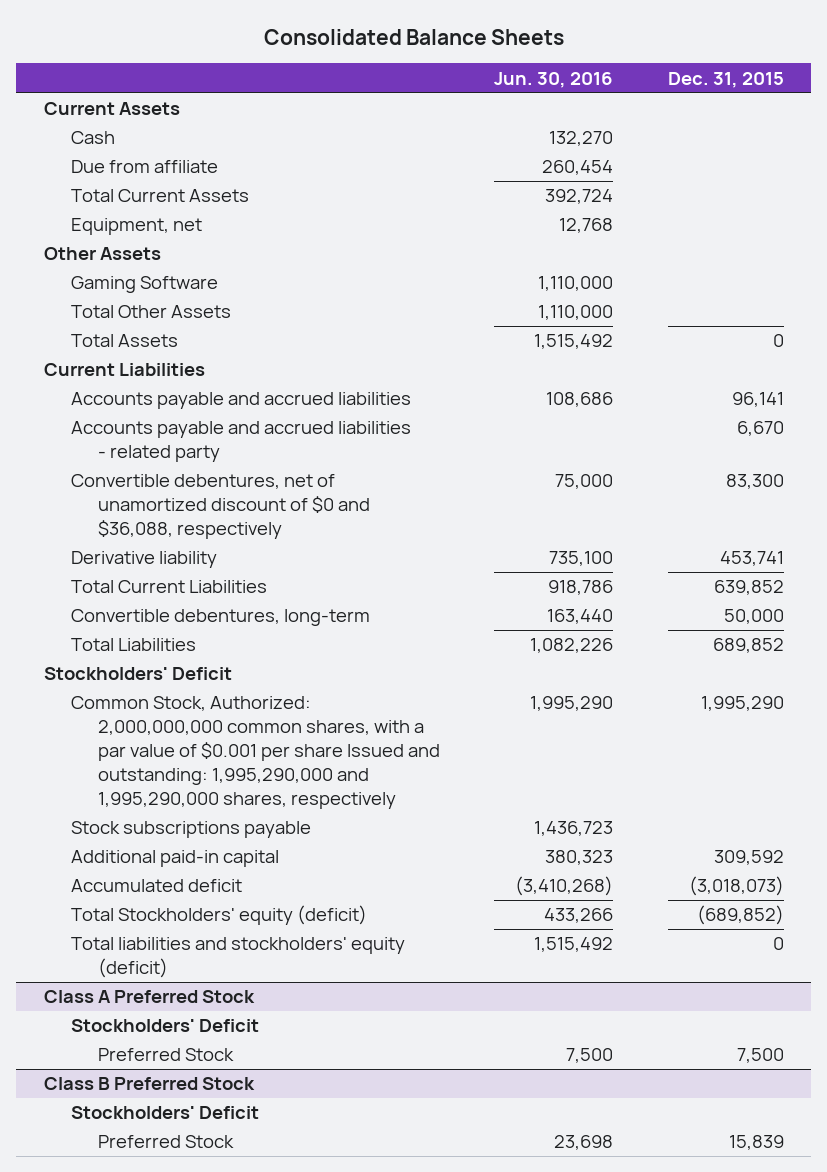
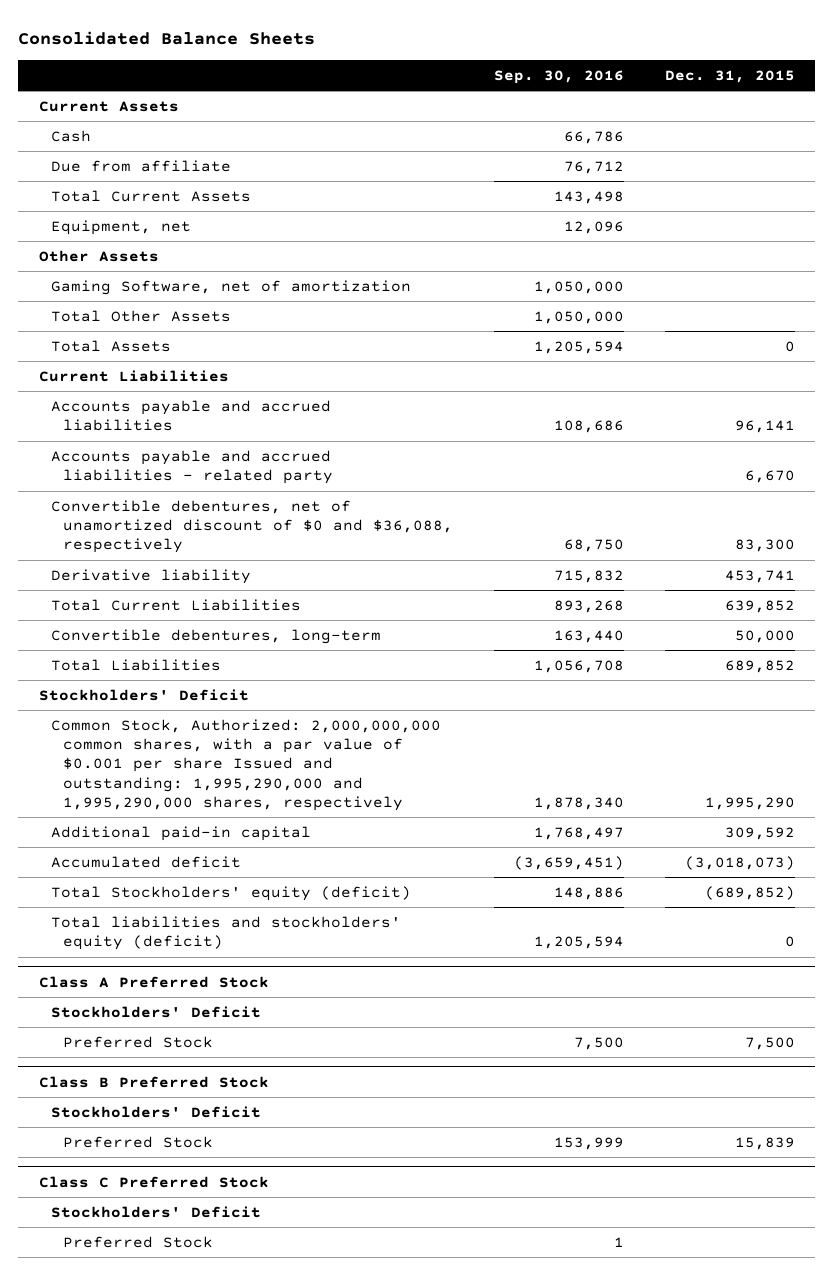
- | Jun. 30, 2016 | Dec. 31, 2015
+ | Sep. 30, 2016 | Dec. 31, 2015
- Gaming Software | 1,110,000 |
+ Gaming Software, net of amortization | 1,050,000 |
- Stock subscriptions payable | 1,436,723 |
+ Class C Preferred Stock
+ Stockholders' Deficit
+ Preferred Stock | 1 |

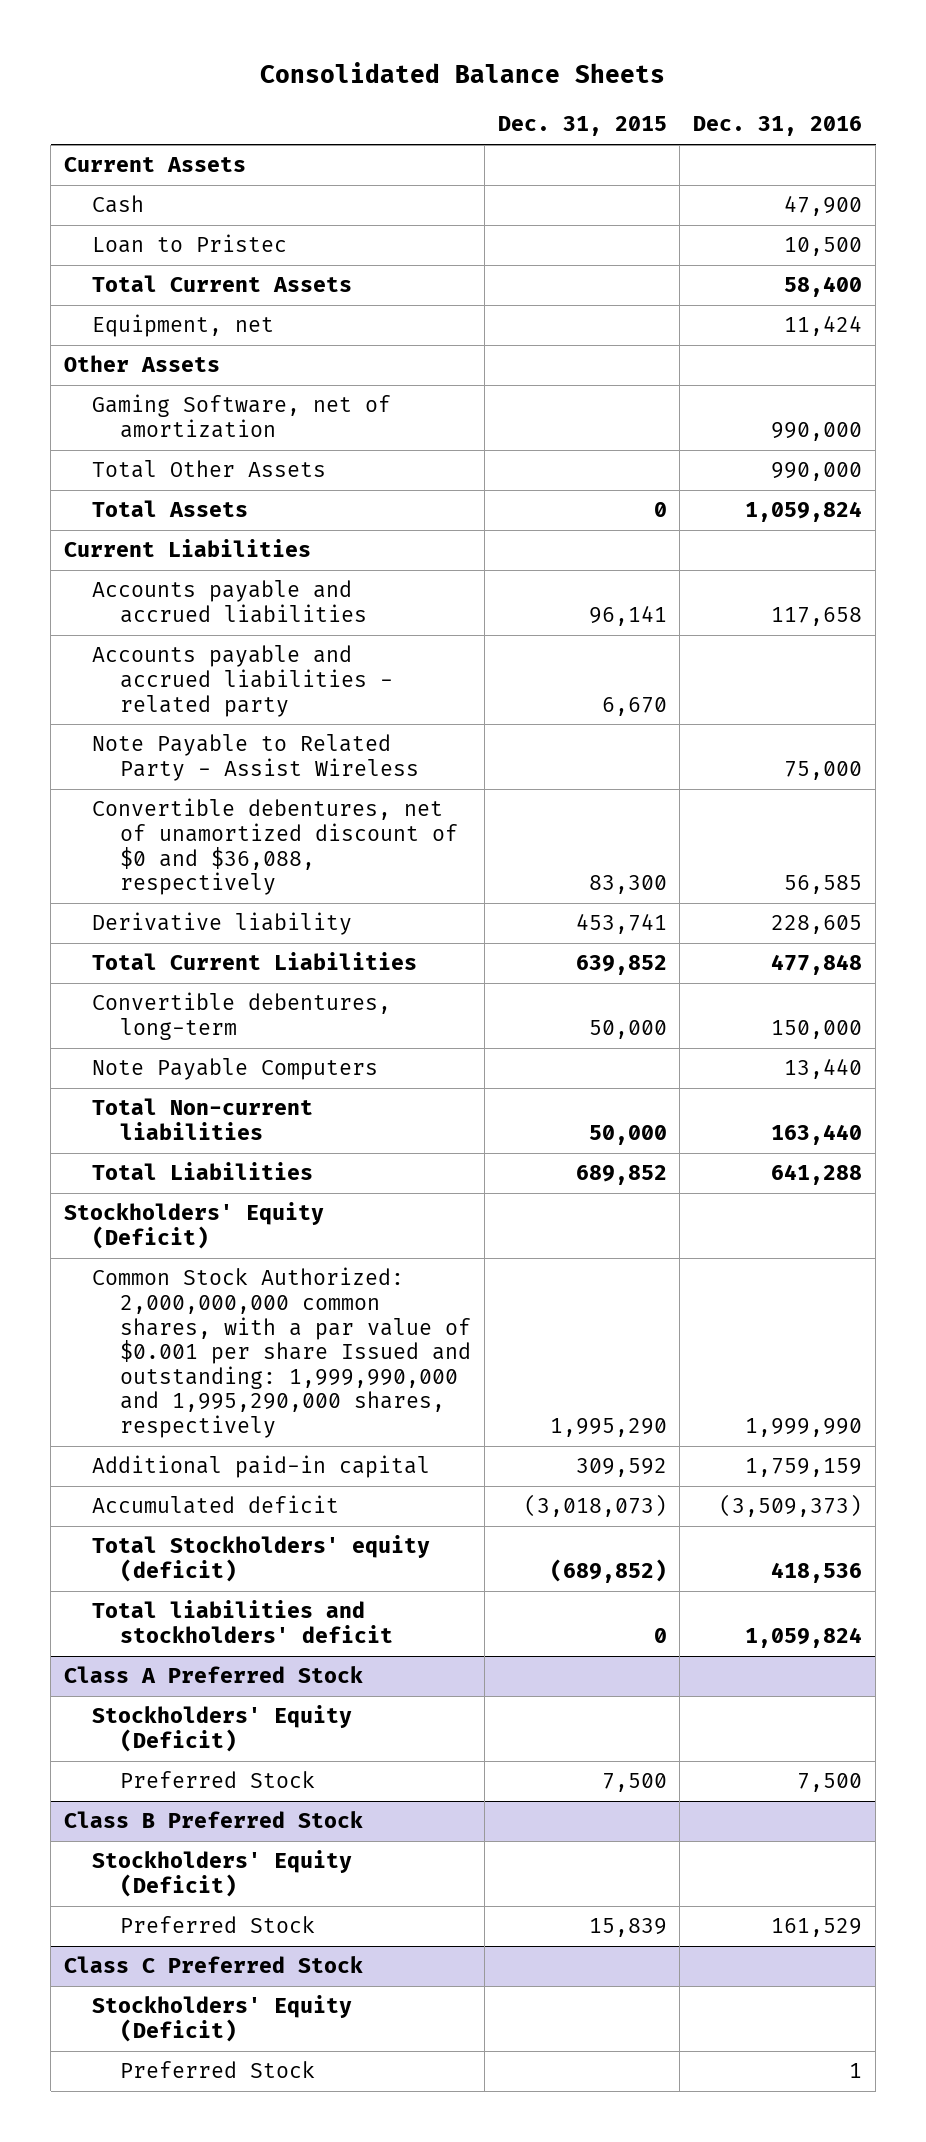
- | Sep. 30, 2016 | Dec. 31, 2015
+ | Dec. 31, 2015 | Dec. 31, 2016
- Due from affiliate | 76,712 |
+ Loan to Pristec | | 10,500
+ Note Payable to Related Party - Assist Wireless | | 75,000
+ Note Payable Computers | | 13,440
+ Total Non-current liabilities | 50,000 | 163,440
- Stockholders' Deficit
- Common Stock, Authorized: 2,000,000,000 common shares, with a par value of $0.001 per share Issued and outstanding: 1,995,290,000 and 1,995,290,000 shares, respectively | 1,878,340 | 1,995,290
+ Stockholders' Equity (Deficit)
+ Common Stock Authorized: 2,000,000,000 common shares, with a par value of $0.001 per share Issued and outstanding: 1,999,990,000 and 1,995,290,000 shares, respectively | 1,995,290 | 1,999,990
- Total liabilities and stockholders' equity (deficit) | 1,205,594 | 0
+ Total liabilities and stockholders' deficit | 0 | 1,059,824
@ Class A Preferred Stock
- Stockholders' Deficit
+ Stockholders' Equity (Deficit)
@ Class B Preferred Stock
- Stockholders' Deficit
+ Stockholders' Equity (Deficit)
@ Class C Preferred Stock
- Stockholders' Deficit
+ Stockholders' Equity (Deficit)

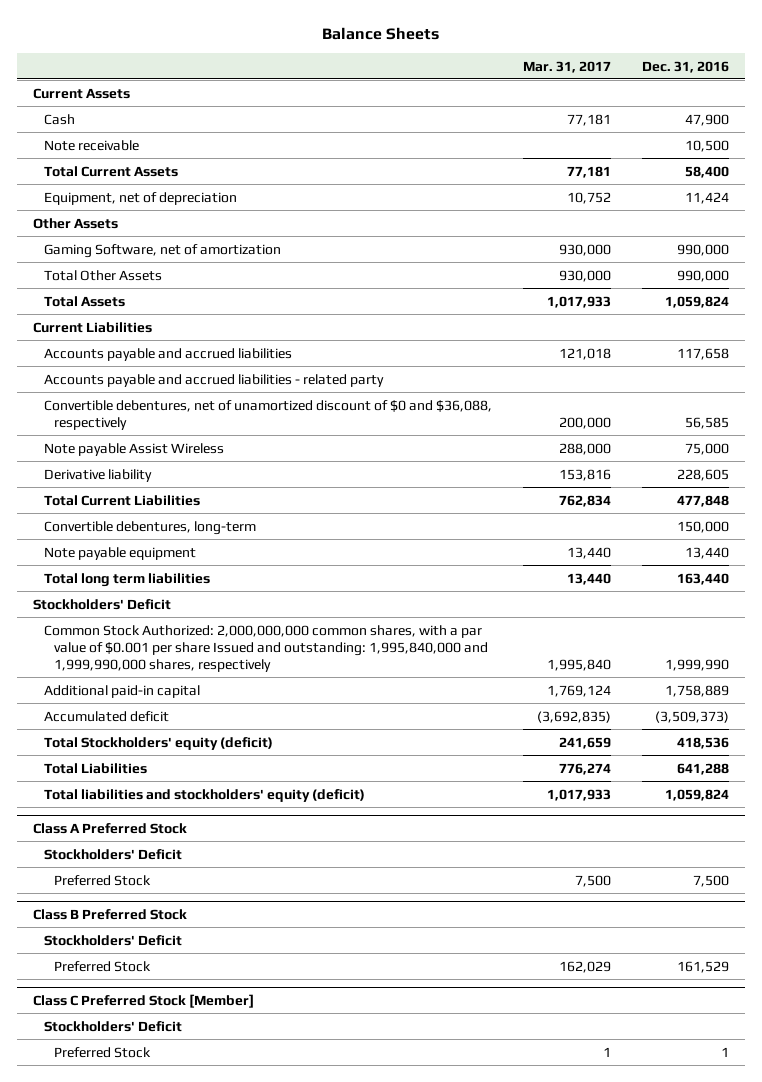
- Consolidated Balance Sheets
+ Balance Sheets
- | Dec. 31, 2015 | Dec. 31, 2016
+ | Mar. 31, 2017 | Dec. 31, 2016
- Loan to Pristec | | 10,500
+ Note receivable | | 10,500
- Equipment, net | | 11,424
+ Equipment, net of depreciation | 10,752 | 11,424
- Note Payable to Related Party - Assist Wireless | | 75,000
+ Note payable Assist Wireless | 288,000 | 75,000
- Note Payable Computers | | 13,440
- Total Non-current liabilities | 50,000 | 163,440
- Stockholders' Equity (Deficit)
- Common Stock Authorized: 2,000,000,000 common shares, with a par value of $0.001 per share Issued and outstanding: 1,999,990,000 and 1,995,290,000 shares, respectively | 1,995,290 | 1,999,990
- Additional paid-in capital | 309,592 | 1,759,159
+ Note payable equipment | 13,440 | 13,440
+ Total long term liabilities | 13,440 | 163,440
+ Stockholders' Deficit
+ Common Stock Authorized: 2,000,000,000 common shares, with a par value of $0.001 per share Issued and outstanding: 1,995,840,000 and 1,999,990,000 shares, respectively | 1,995,840 | 1,999,990
+ Additional paid-in capital | 1,769,124 | 1,758,889
- Total liabilities and stockholders' deficit | 0 | 1,059,824
moved down: Total Liabilities | 776,274 | 641,288
+ Total liabilities and stockholders' equity (deficit) | 1,017,933 | 1,059,824
@ Class A Preferred Stock
- Stockholders' Equity (Deficit)
+ Stockholders' Deficit
@ Class B Preferred Stock
- Stockholders' Equity (Deficit)
+ Stockholders' Deficit
- Class C Preferred Stock
- Stockholders' Equity (Deficit)
+ Class C Preferred Stock [Member]
+ Stockholders' Deficit

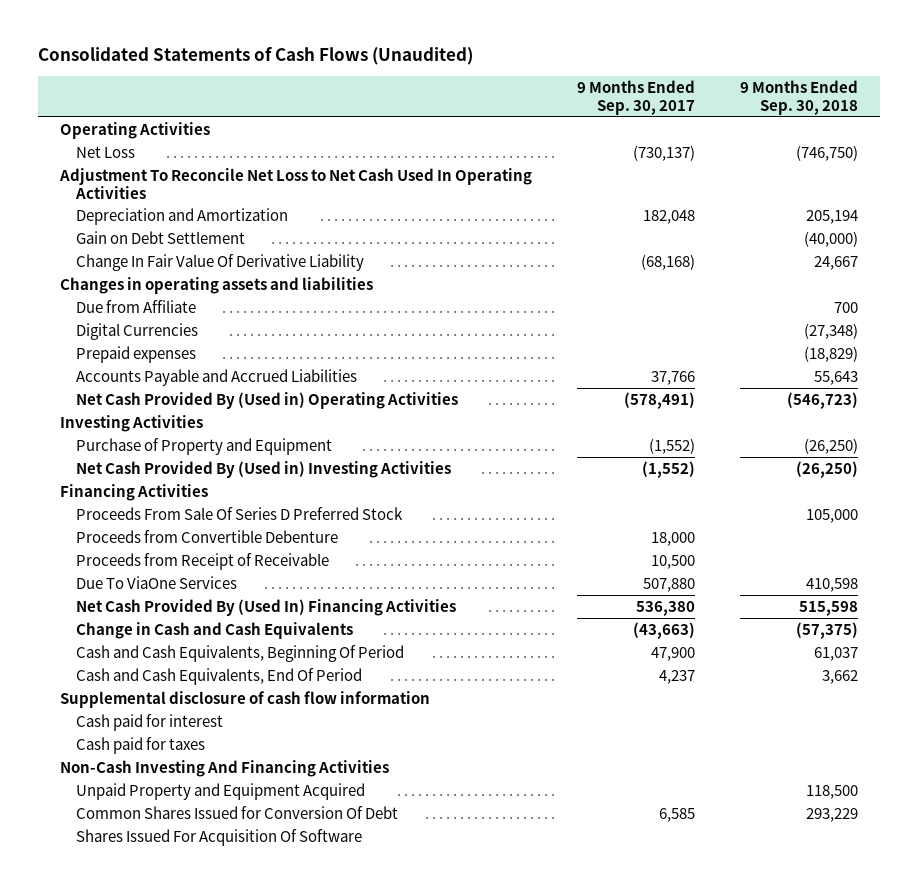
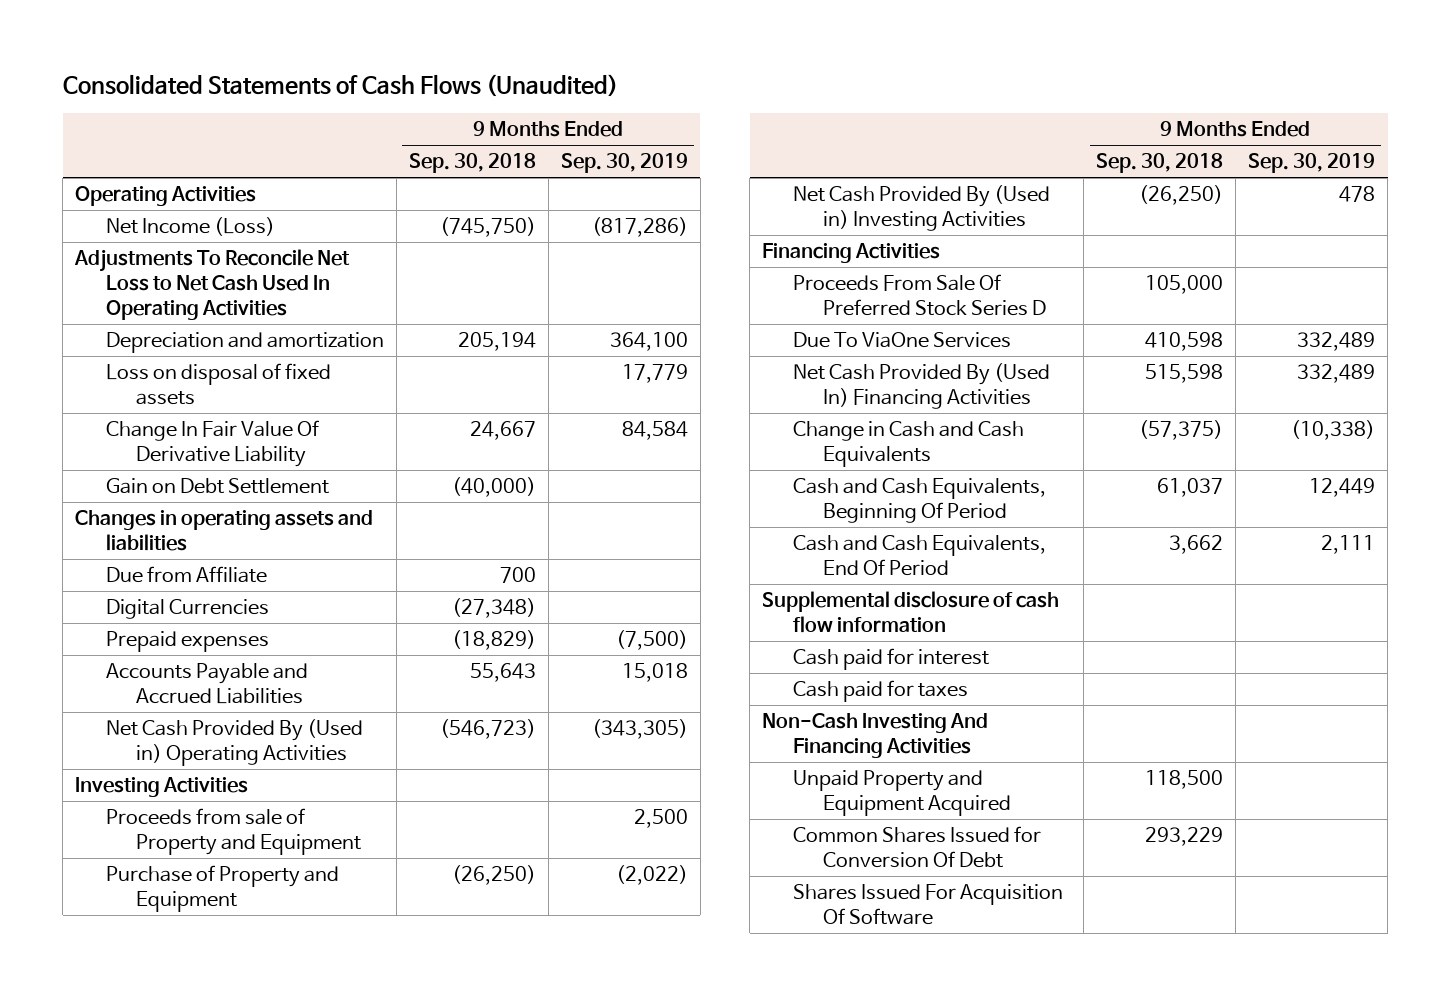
- | 9 Months Ended Sep. 30, 2017 | 9 Months Ended Sep. 30, 2018
+ | 9 Months Ended Sep. 30, 2018 | 9 Months Ended Sep. 30, 2019
- Net Loss | (730,137) | (746,750)
- Adjustment To Reconcile Net Loss to Net Cash Used In Operating Activities
- Depreciation and Amortization | 182,048 | 205,194
+ Net Income (Loss) | (745,750) | (817,286)
+ Adjustments To Reconcile Net Loss to Net Cash Used In Operating Activities
+ Depreciation and amortization | 205,194 | 364,100
+ Loss on disposal of fixed assets | | 17,779
moved down: Gain on Debt Settlement | (40,000) |
+ Proceeds from sale of Property and Equipment | | 2,500
- Proceeds From Sale Of Series D Preferred Stock | | 105,000
- Proceeds from Convertible Debenture | 18,000 |
- Proceeds from Receipt of Receivable | 10,500 |
+ Proceeds From Sale Of Preferred Stock Series D | 105,000 |

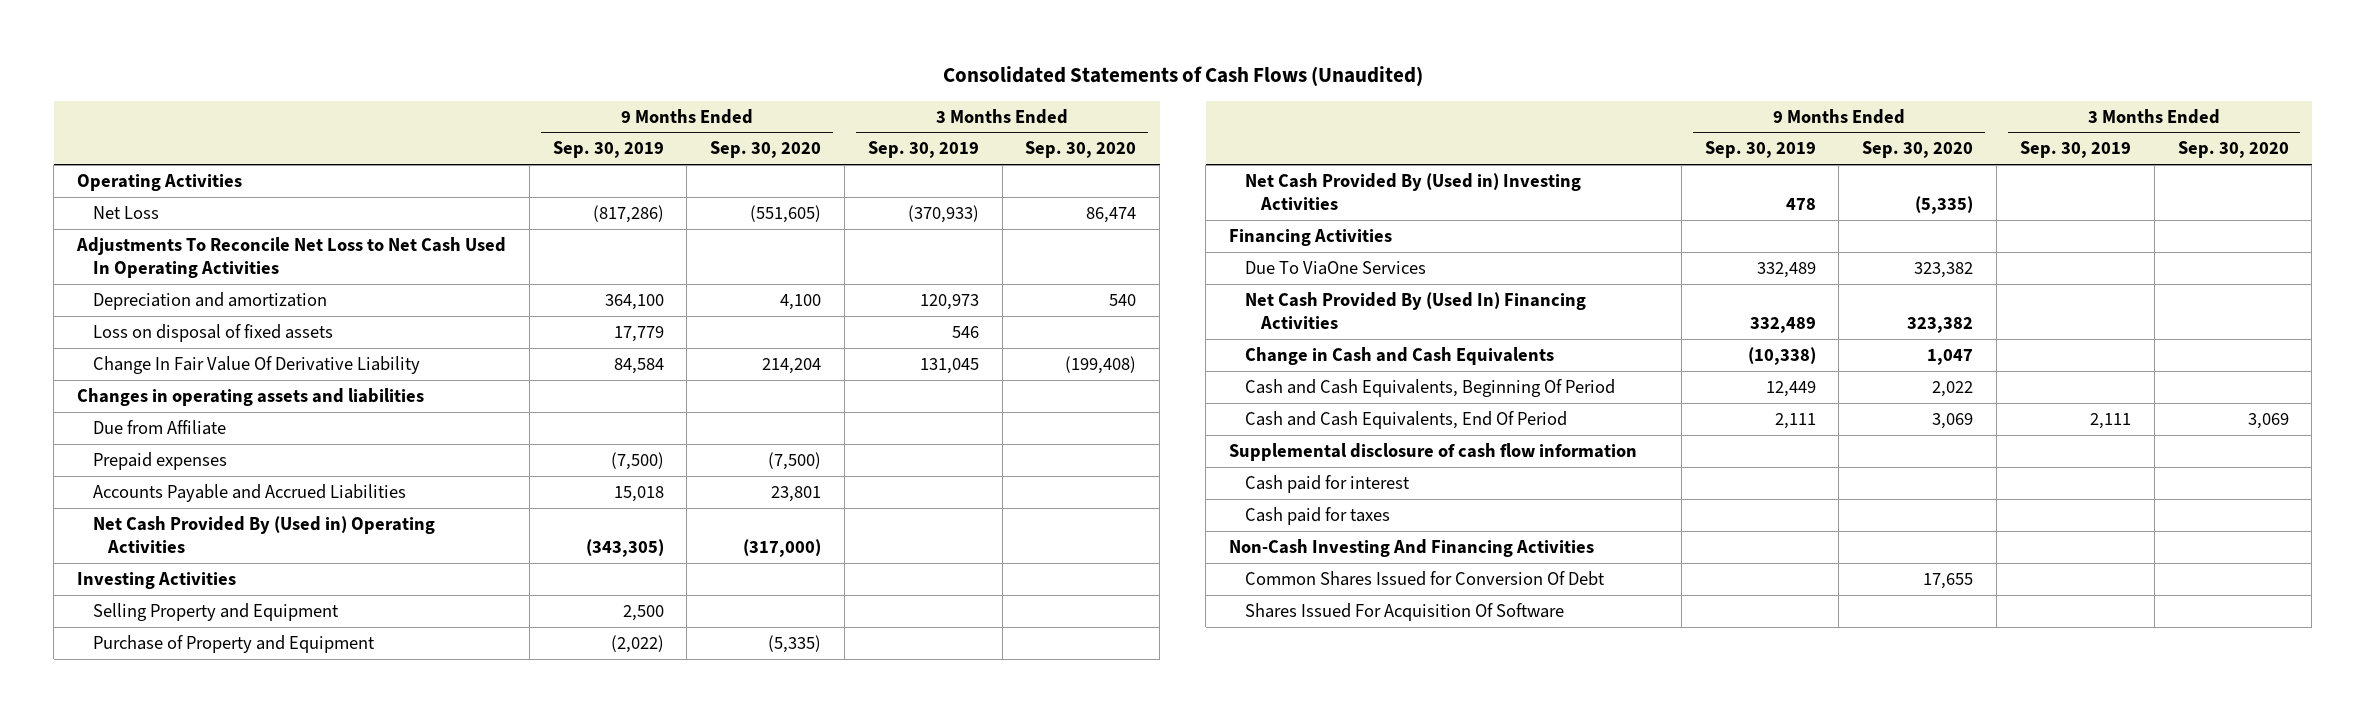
- | 9 Months Ended Sep. 30, 2018 | 9 Months Ended Sep. 30, 2019
+ | 9 Months Ended Sep. 30, 2019 | 9 Months Ended Sep. 30, 2020 | 3 Months Ended Sep. 30, 2019 | 3 Months Ended Sep. 30, 2020
- Net Income (Loss) | (745,750) | (817,286)
+ Net Loss | (817,286) | (551,605) | (370,933) | 86,474
- Gain on Debt Settlement | (40,000) |
- Digital Currencies | (27,348) |
- Proceeds from sale of Property and Equipment | | 2,500
+ Selling Property and Equipment | 2,500 | | |
- Proceeds From Sale Of Preferred Stock Series D | 105,000 |
- Unpaid Property and Equipment Acquired | 118,500 |

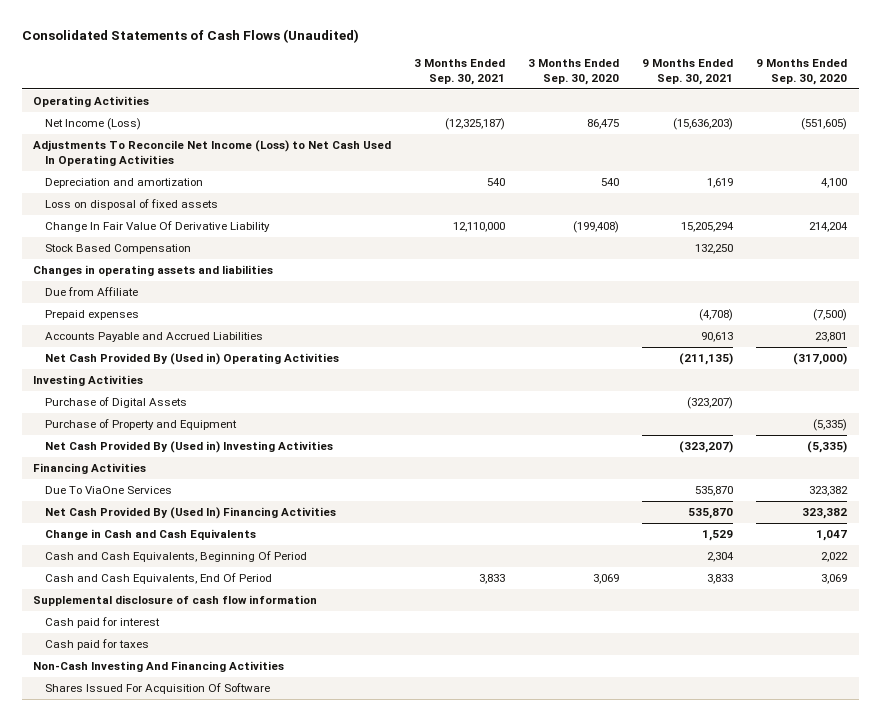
- | 9 Months Ended Sep. 30, 2019 | 9 Months Ended Sep. 30, 2020 | 3 Months Ended Sep. 30, 2019 | 3 Months Ended Sep. 30, 2020
+ | 3 Months Ended Sep. 30, 2021 | 3 Months Ended Sep. 30, 2020 | 9 Months Ended Sep. 30, 2021 | 9 Months Ended Sep. 30, 2020
- Net Loss | (817,286) | (551,605) | (370,933) | 86,474
- Adjustments To Reconcile Net Loss to Net Cash Used In Operating Activities
+ Net Income (Loss) | (12,325,187) | 86,475 | (15,636,203) | (551,605)
+ Adjustments To Reconcile Net Income (Loss) to Net Cash Used In Operating Activities
+ Stock Based Compensation | | | 132,250 |
- Selling Property and Equipment | 2,500 | | |
+ Purchase of Digital Assets | | | (323,207) |
- Common Shares Issued for Conversion Of Debt | | 17,655 | |

